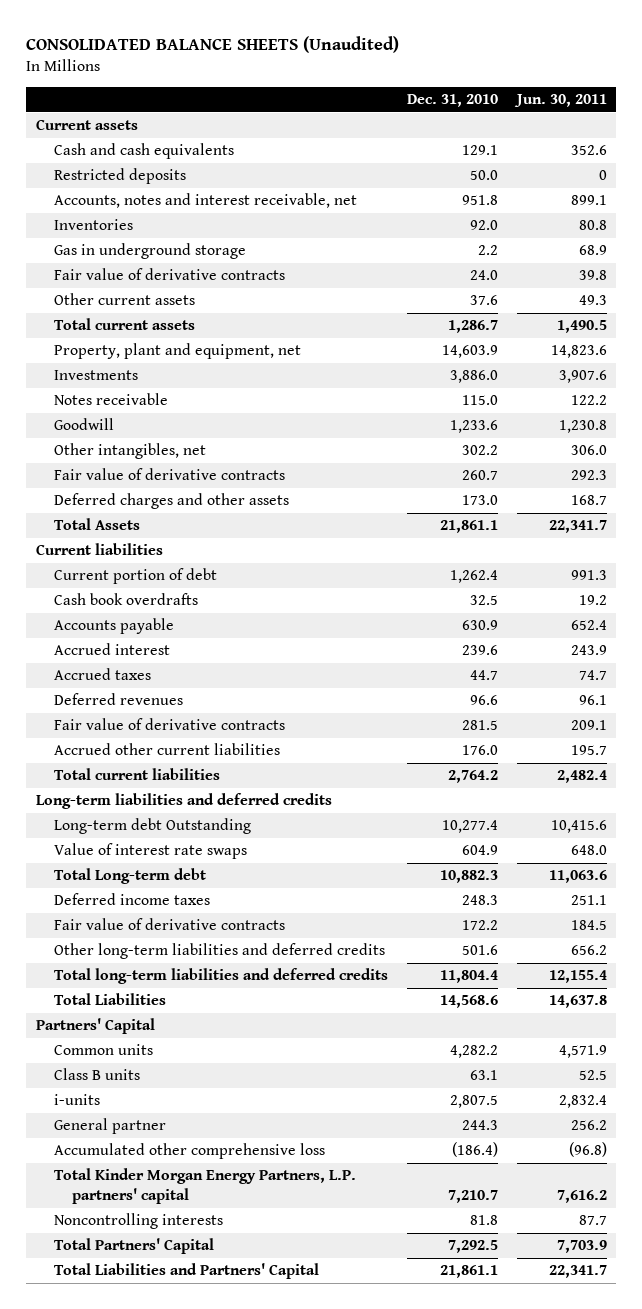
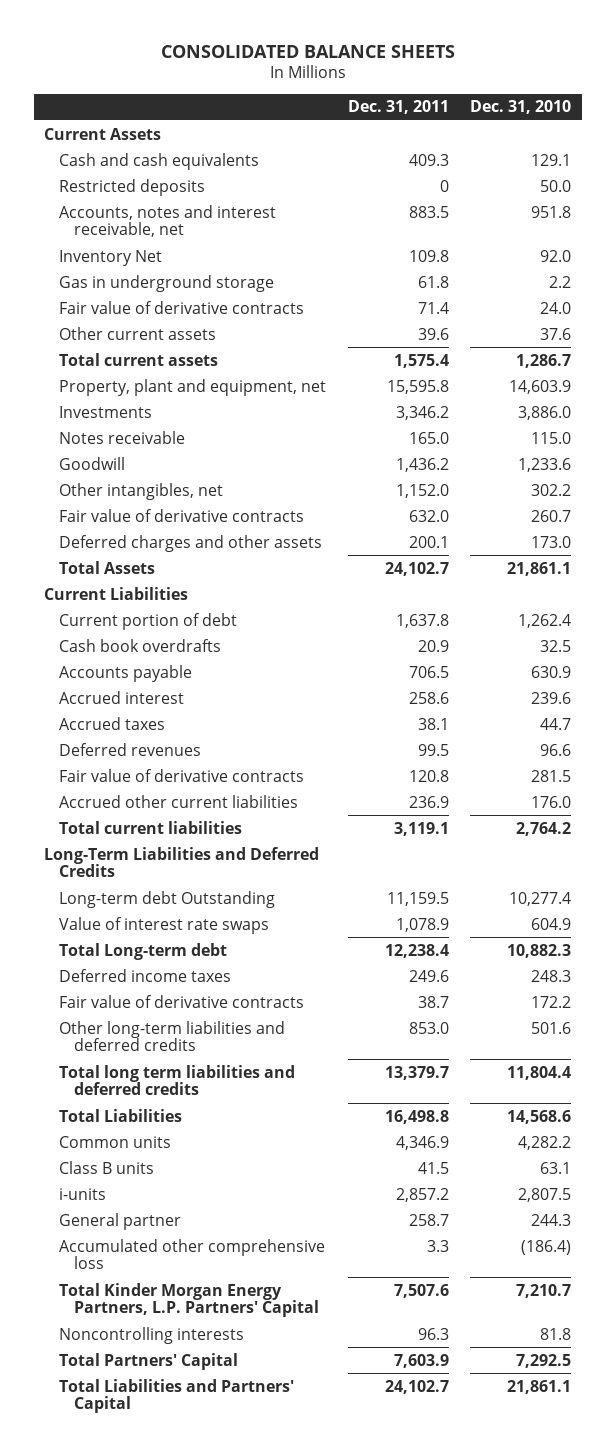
- CONSOLIDATED BALANCE SHEETS (Unaudited)
+ CONSOLIDATED BALANCE SHEETS
- | Dec. 31, 2010 | Jun. 30, 2011
+ | Dec. 31, 2011 | Dec. 31, 2010
- Current assets
+ Current Assets
- Inventories | 92.0 | 80.8
+ Inventory Net | 109.8 | 92.0
- Current liabilities
+ Current Liabilities
- Long-term liabilities and deferred credits
+ Long-Term Liabilities and Deferred Credits
- Total long-term liabilities and deferred credits | 11,804.4 | 12,155.4
+ Total long term liabilities and deferred credits | 13,379.7 | 11,804.4
- Partners' Capital
- Total Kinder Morgan Energy Partners, L.P. partners' capital | 7,210.7 | 7,616.2
+ Total Kinder Morgan Energy Partners, L.P. Partners' Capital | 7,507.6 | 7,210.7

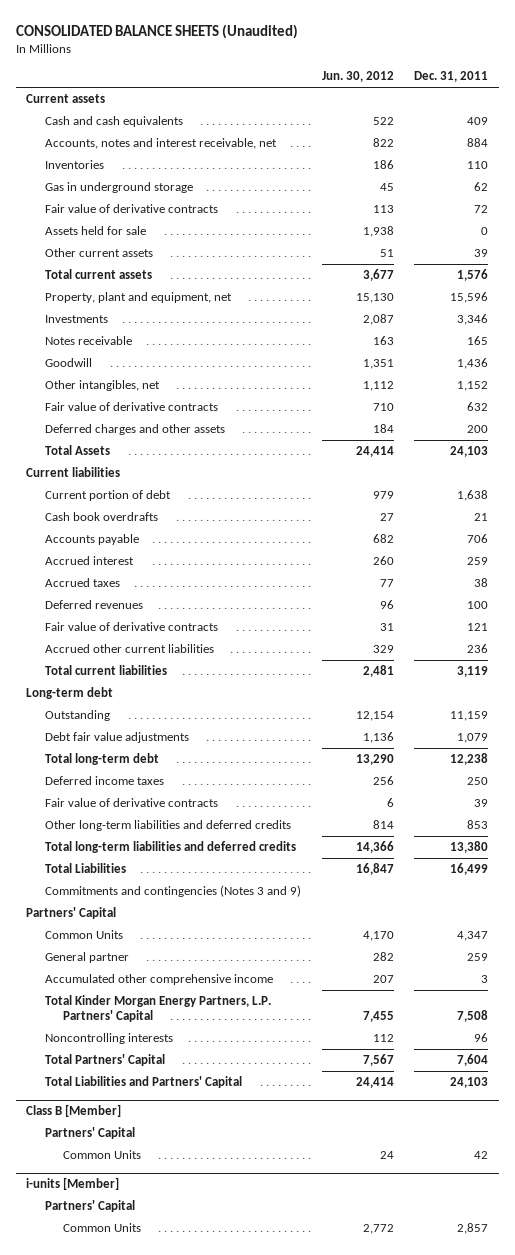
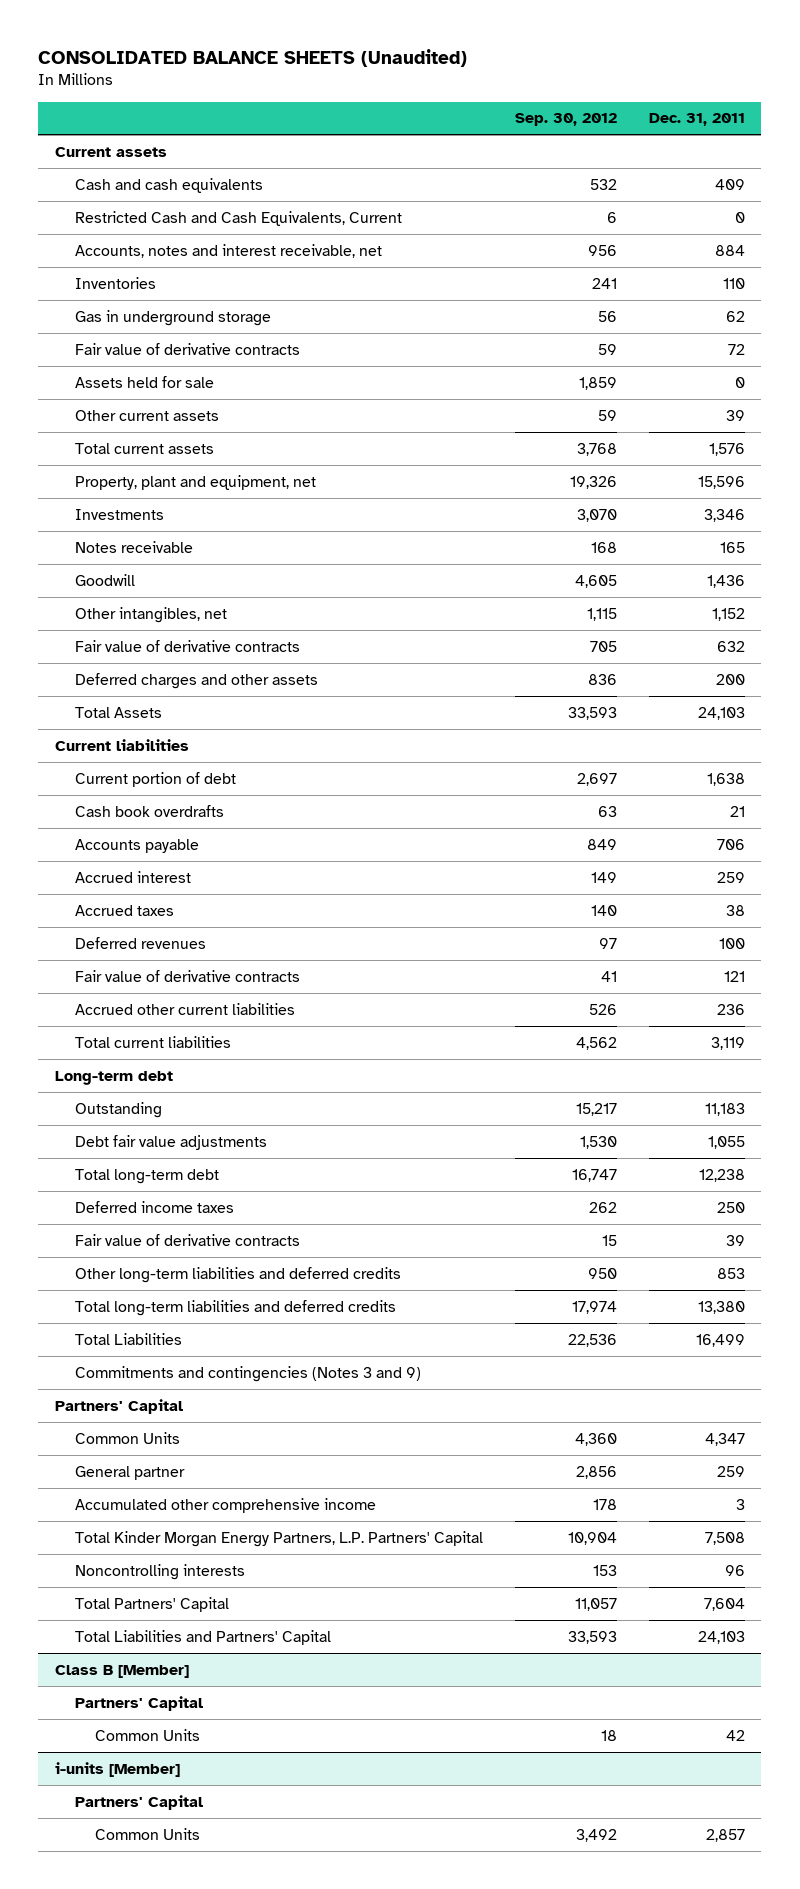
- | Jun. 30, 2012 | Dec. 31, 2011
+ | Sep. 30, 2012 | Dec. 31, 2011
+ Restricted Cash and Cash Equivalents, Current | 6 | 0
- Outstanding | 12,154 | 11,159
- Debt fair value adjustments | 1,136 | 1,079
+ Outstanding | 15,217 | 11,183
+ Debt fair value adjustments | 1,530 | 1,055

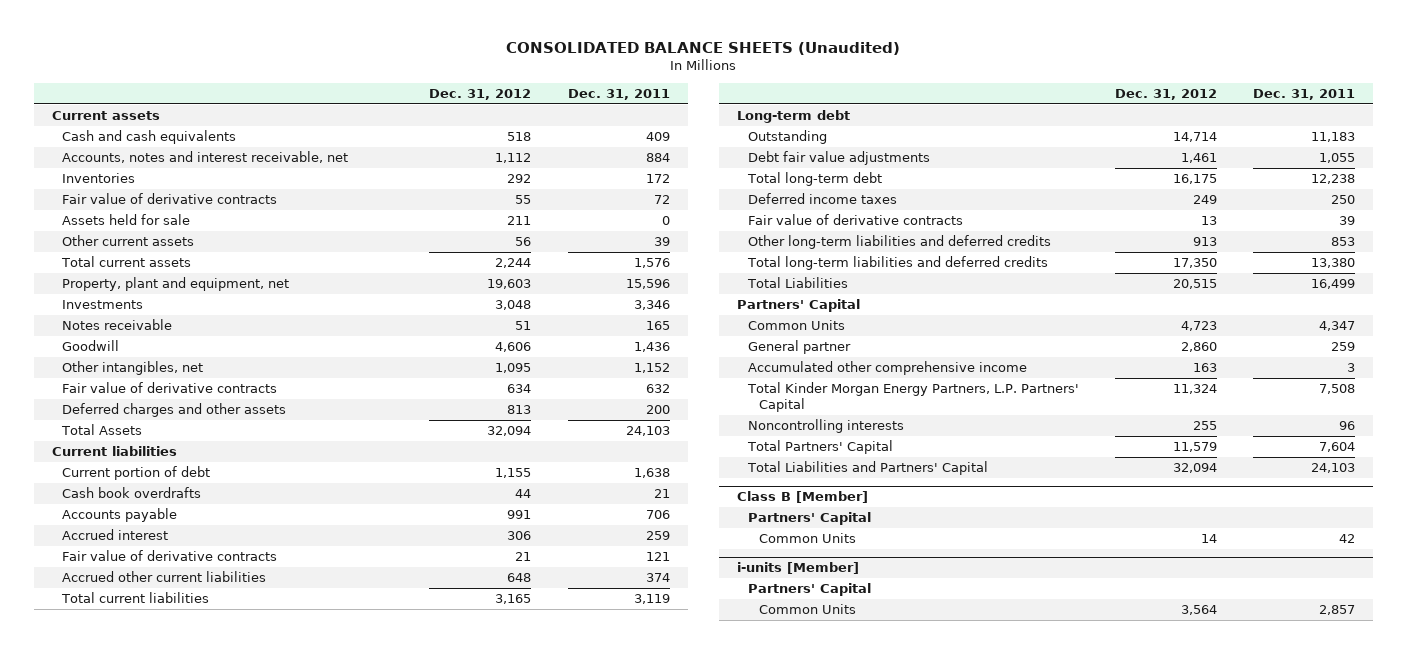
- | Sep. 30, 2012 | Dec. 31, 2011
+ | Dec. 31, 2012 | Dec. 31, 2011
- Restricted Cash and Cash Equivalents, Current | 6 | 0
- Inventories | 241 | 110
- Gas in underground storage | 56 | 62
+ Inventories | 292 | 172
- Accrued taxes | 140 | 38
- Deferred revenues | 97 | 100
- Accrued other current liabilities | 526 | 236
+ Accrued other current liabilities | 648 | 374
- Commitments and contingencies (Notes 3 and 9)

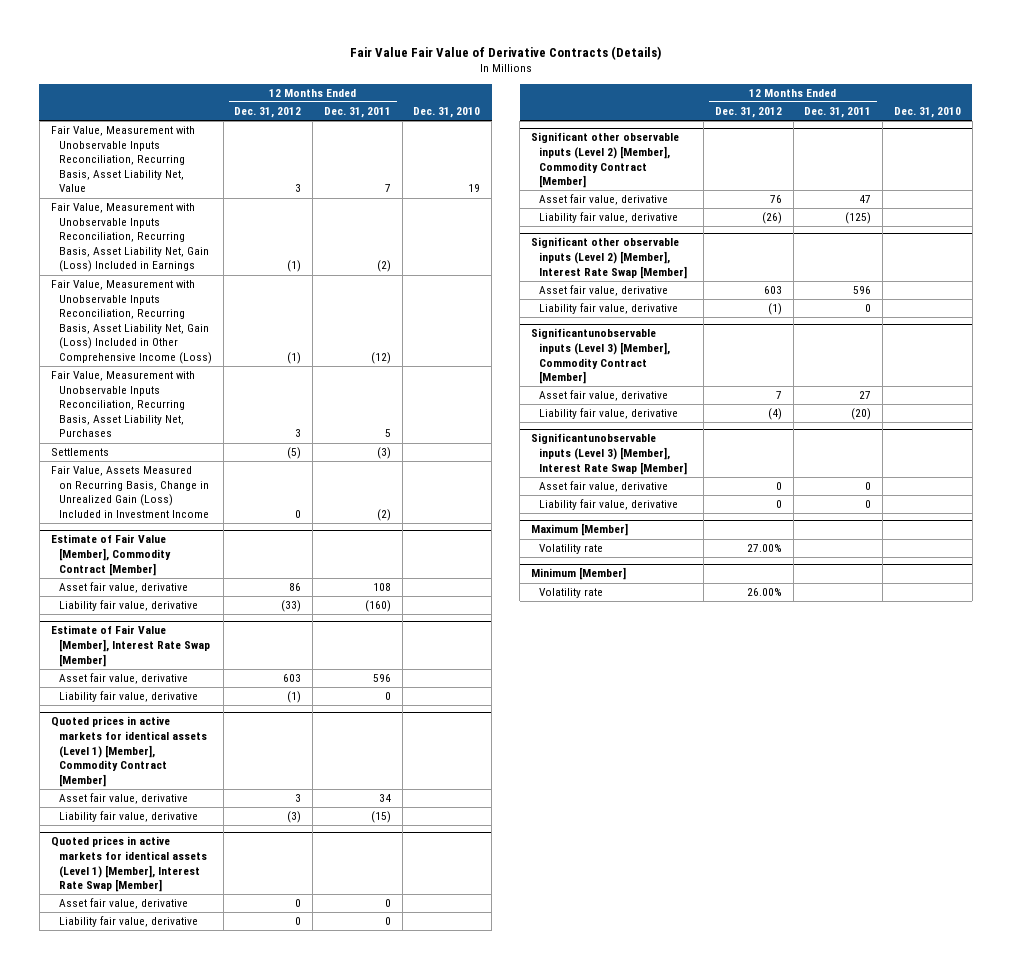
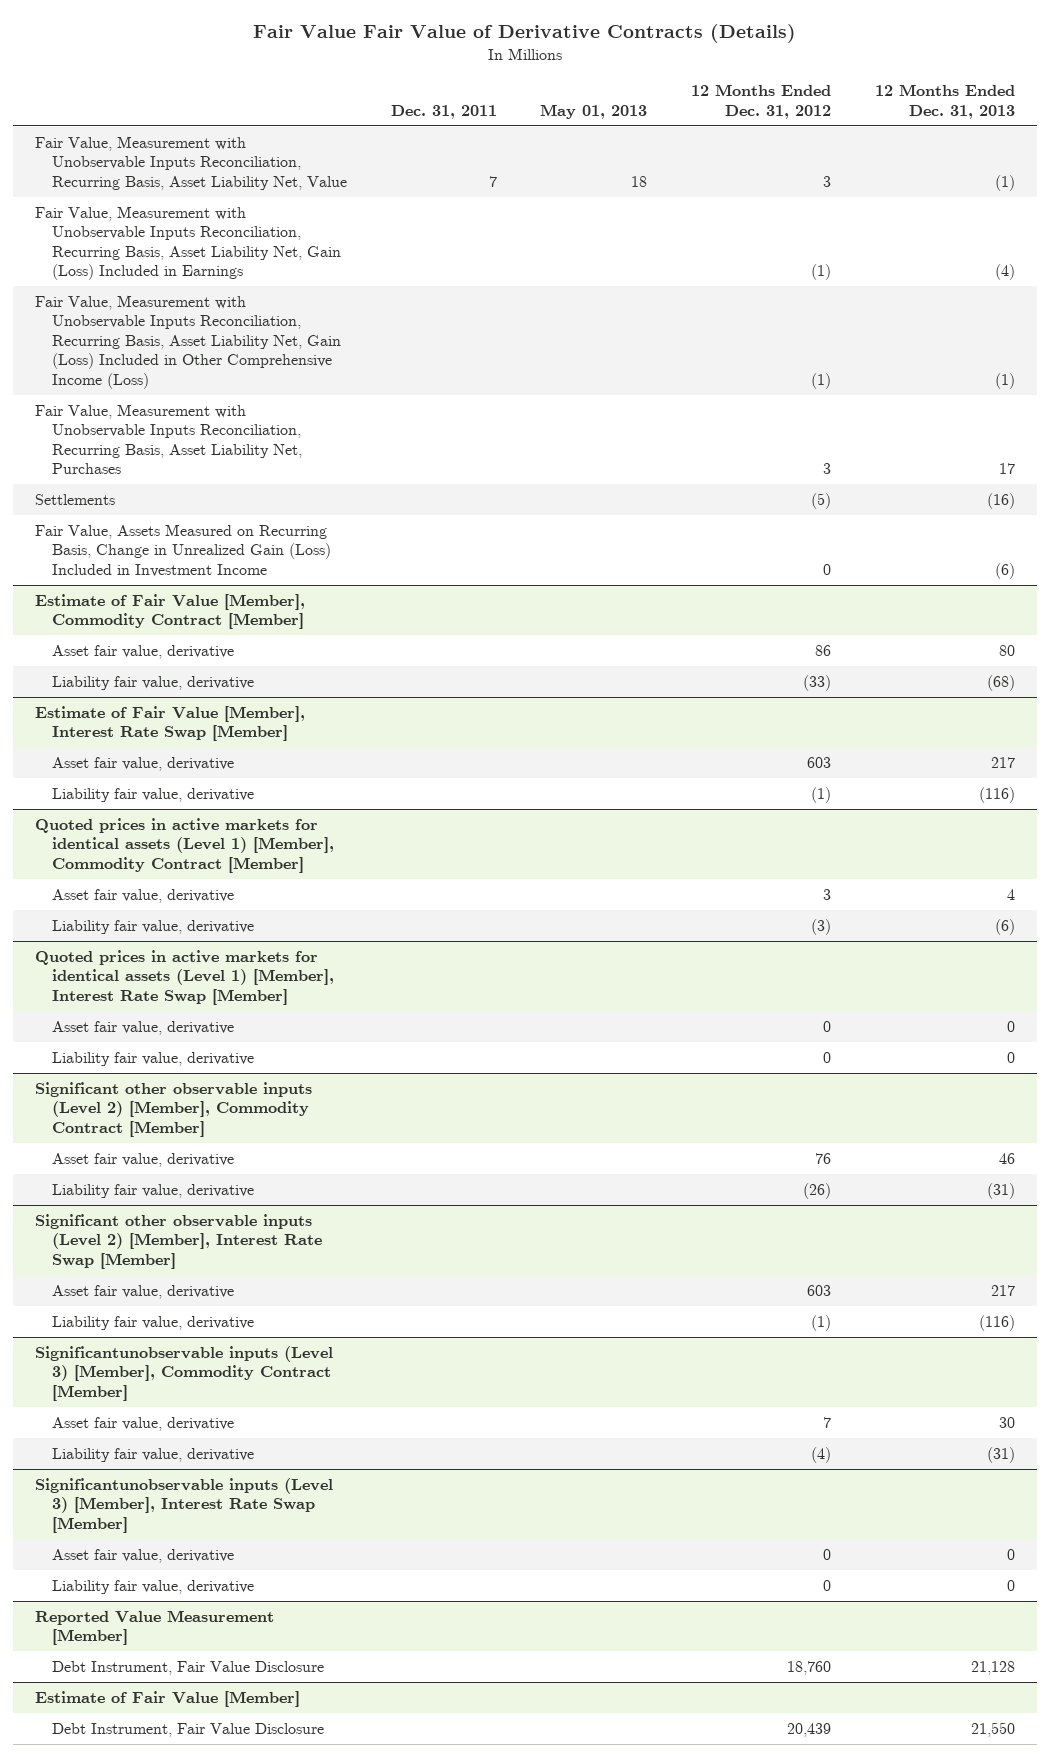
- | 12 Months Ended Dec. 31, 2012 | 12 Months Ended Dec. 31, 2011 | Dec. 31, 2010
+ | Dec. 31, 2011 | May 01, 2013 | 12 Months Ended Dec. 31, 2012 | 12 Months Ended Dec. 31, 2013
- Maximum [Member]
- Volatility rate | 27.00% | |
- Minimum [Member]
- Volatility rate | 26.00% | |
+ Reported Value Measurement [Member]
+ Debt Instrument, Fair Value Disclosure | | | 18,760 | 21,128
+ Estimate of Fair Value [Member]
+ Debt Instrument, Fair Value Disclosure | | | 20,439 | 21,550

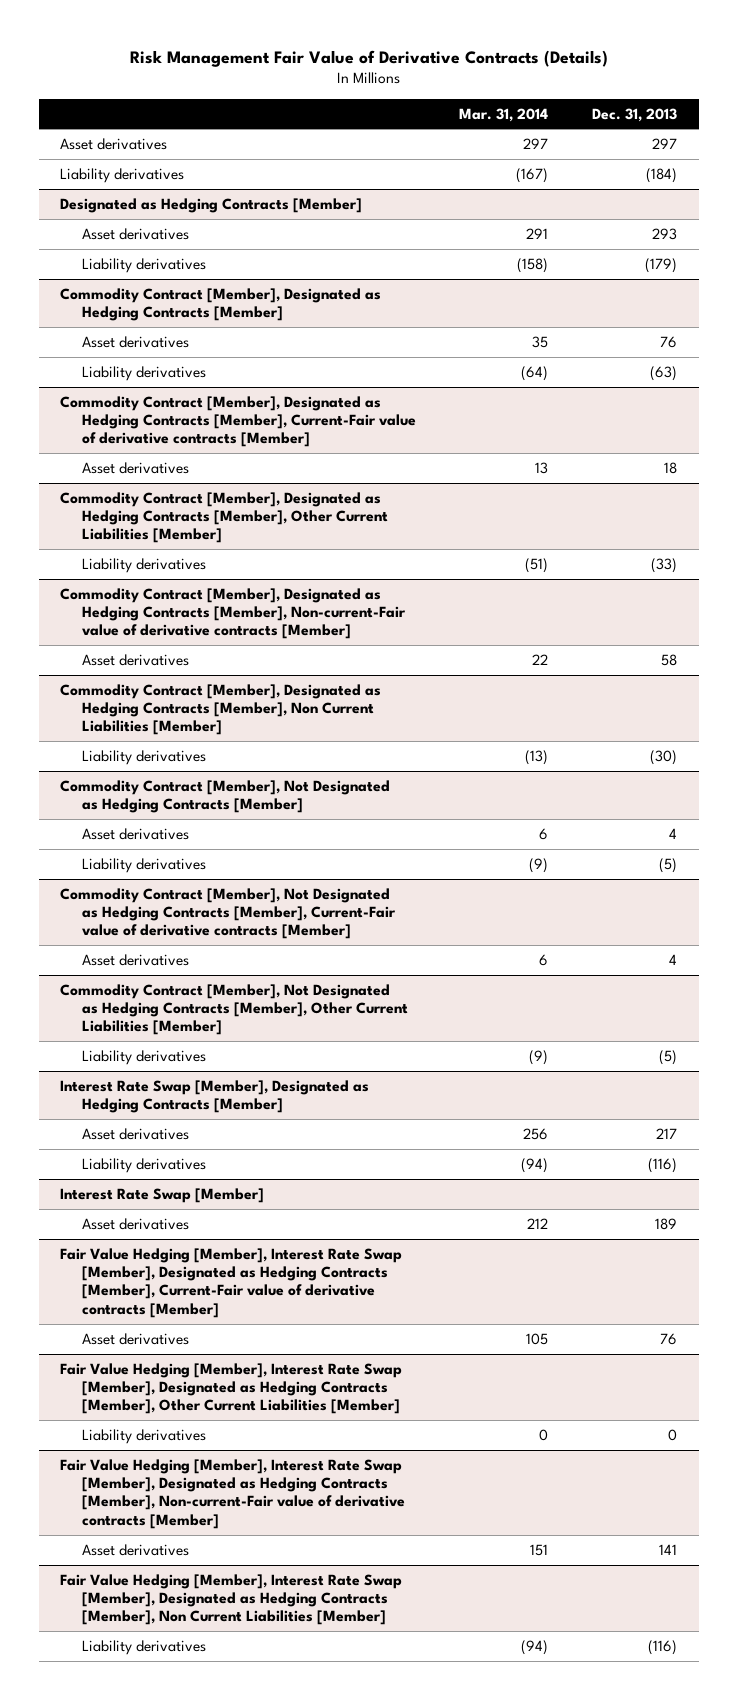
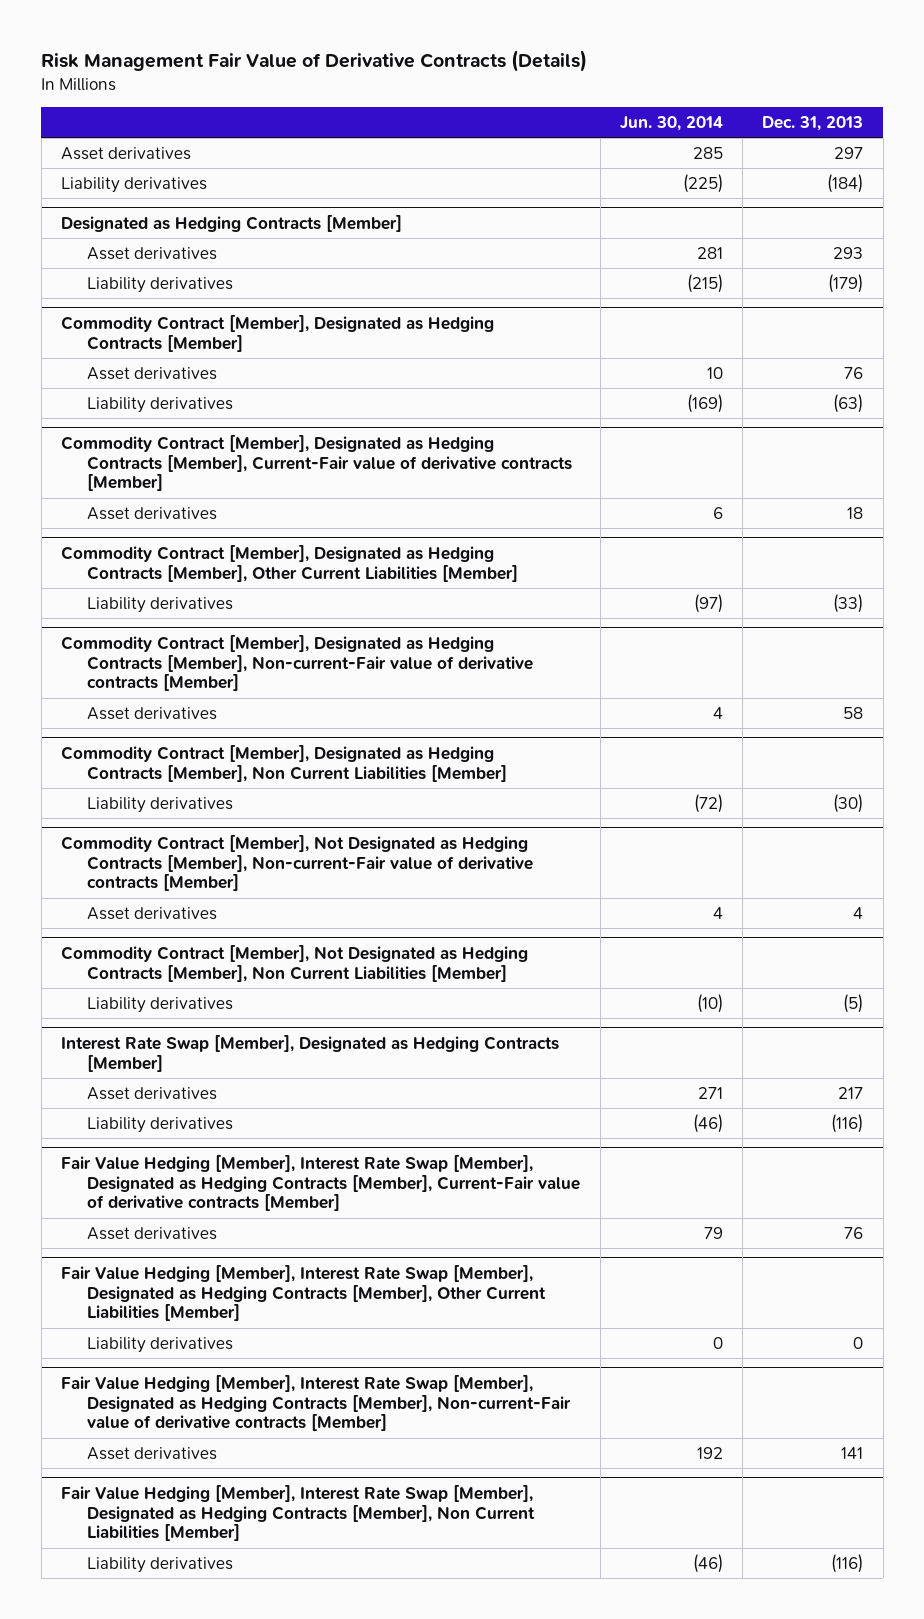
- | Mar. 31, 2014 | Dec. 31, 2013
+ | Jun. 30, 2014 | Dec. 31, 2013
- Commodity Contract [Member], Not Designated as Hedging Contracts [Member]
- Asset derivatives | 6 | 4
- Liability derivatives | (9) | (5)
- Commodity Contract [Member], Not Designated as Hedging Contracts [Member], Current-Fair value of derivative contracts [Member]
+ Commodity Contract [Member], Not Designated as Hedging Contracts [Member], Non-current-Fair value of derivative contracts [Member]
- Commodity Contract [Member], Not Designated as Hedging Contracts [Member], Other Current Liabilities [Member]
+ Commodity Contract [Member], Not Designated as Hedging Contracts [Member], Non Current Liabilities [Member]
- Interest Rate Swap [Member]
- Asset derivatives | 212 | 189

